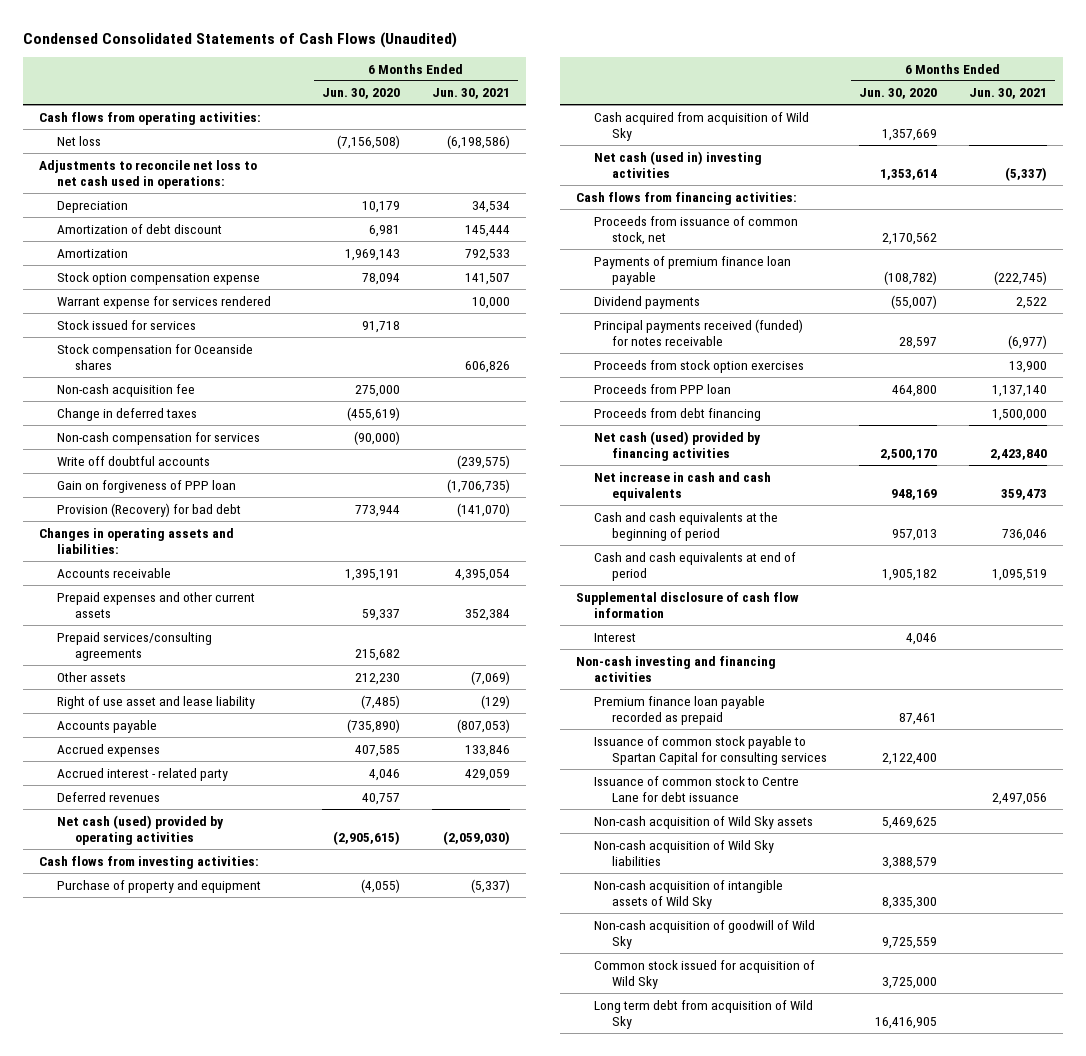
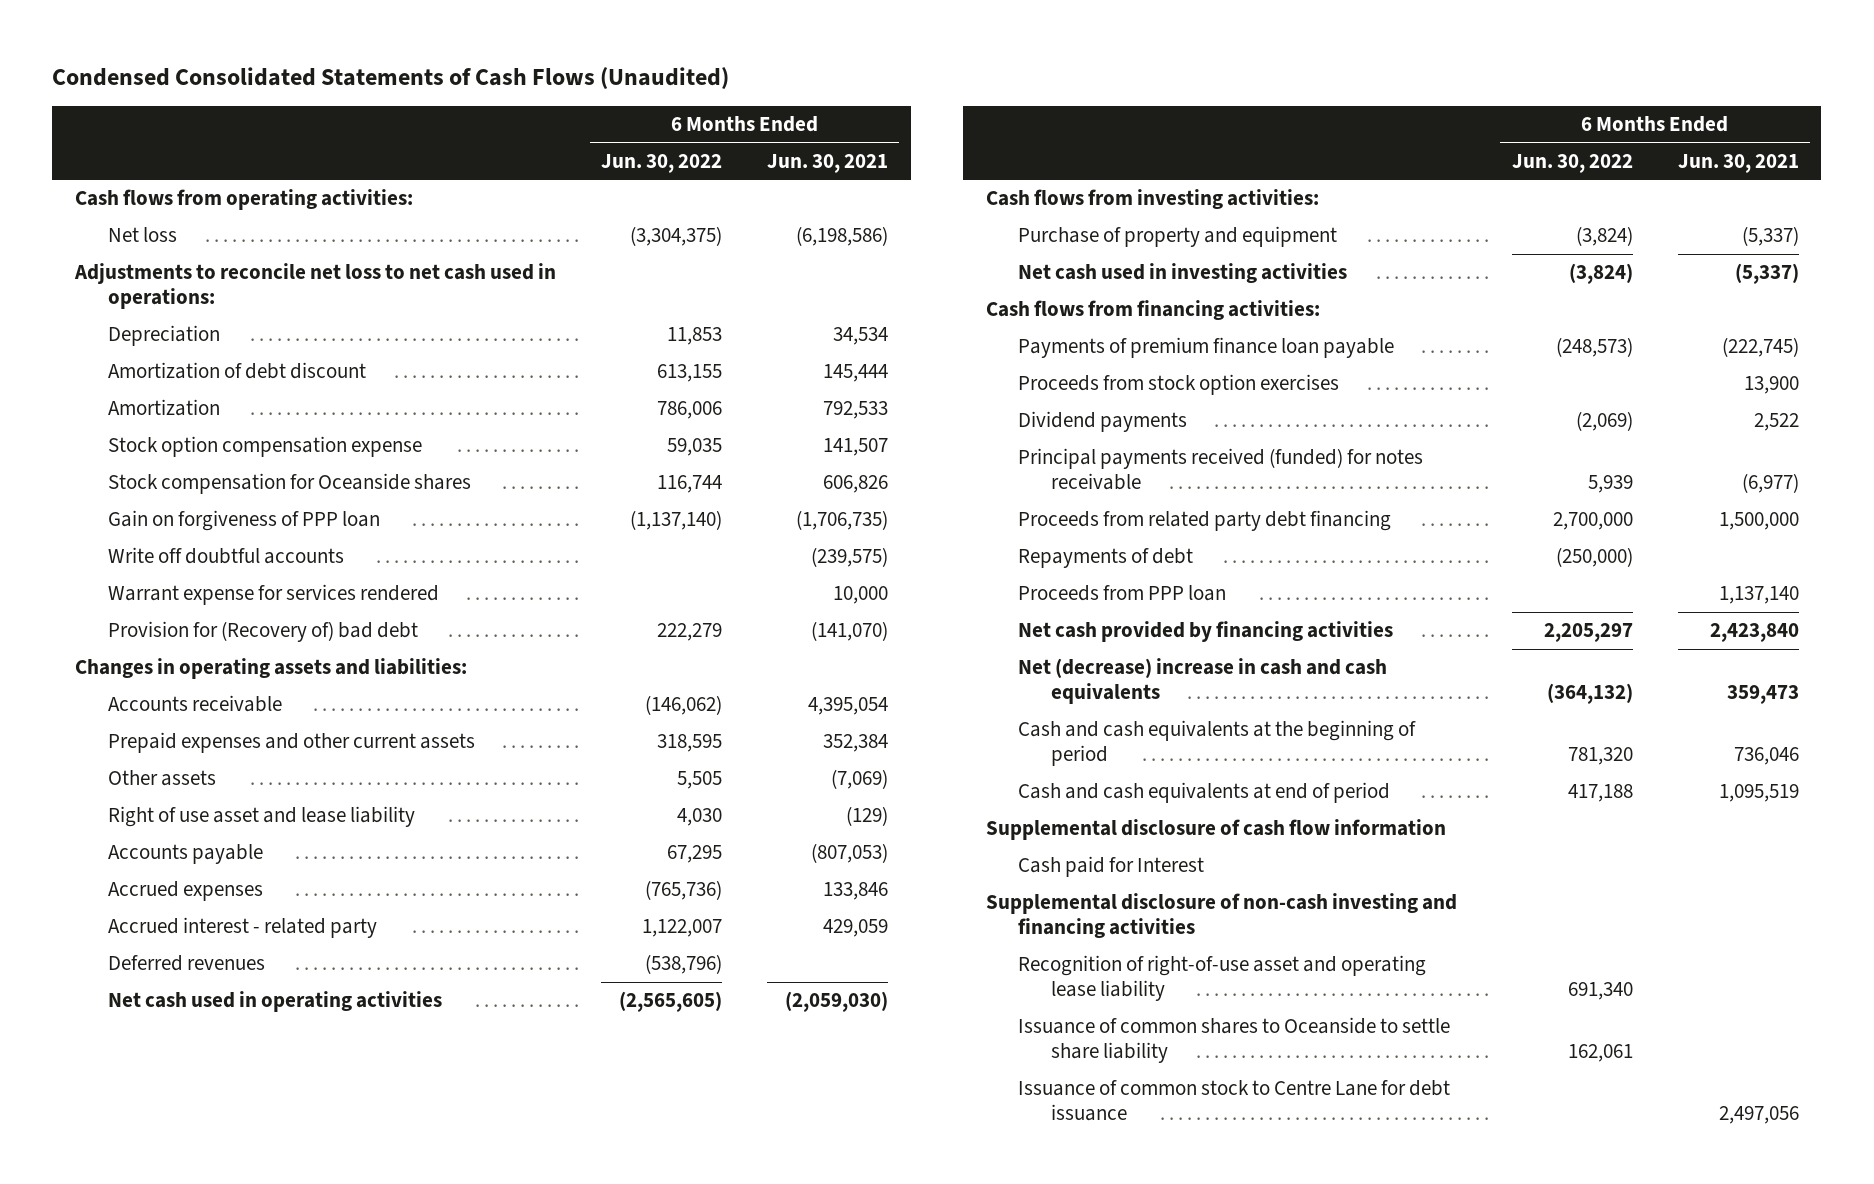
- | 6 Months Ended Jun. 30, 2020 | 6 Months Ended Jun. 30, 2021
+ | 6 Months Ended Jun. 30, 2022 | 6 Months Ended Jun. 30, 2021
- Stock issued for services | 91,718 |
- Non-cash acquisition fee | 275,000 |
- Change in deferred taxes | (455,619) |
- Non-cash compensation for services | (90,000) |
- Provision (Recovery) for bad debt | 773,944 | (141,070)
moved down: Write off doubtful accounts | | (239,575)
moved down: Warrant expense for services rendered | | 10,000
+ Provision for (Recovery of) bad debt | 222,279 | (141,070)
- Prepaid services/consulting agreements | 215,682 |
- Net cash (used) provided by operating activities | (2,905,615) | (2,059,030)
+ Net cash used in operating activities | (2,565,605) | (2,059,030)
- Cash acquired from acquisition of Wild Sky | 1,357,669 |
- Net cash (used in) investing activities | 1,353,614 | (5,337)
+ Net cash used in investing activities | (3,824) | (5,337)
- Proceeds from issuance of common stock, net | 2,170,562 |
moved up: Proceeds from stock option exercises | | 13,900
+ Proceeds from related party debt financing | 2,700,000 | 1,500,000
+ Repayments of debt | (250,000) |
- Proceeds from debt financing | | 1,500,000
- Net cash (used) provided by financing activities | 2,500,170 | 2,423,840
- Net increase in cash and cash equivalents | 948,169 | 359,473
+ Net cash provided by financing activities | 2,205,297 | 2,423,840
+ Net (decrease) increase in cash and cash equivalents | (364,132) | 359,473
- Interest | 4,046 |
- Non-cash investing and financing activities
- Premium finance loan payable recorded as prepaid | 87,461 |
- Issuance of common stock payable to Spartan Capital for consulting services | 2,122,400 |
+ Cash paid for Interest
+ Supplemental disclosure of non-cash investing and financing activities
+ Recognition of right-of-use asset and operating lease liability | 691,340 |
+ Issuance of common shares to Oceanside to settle share liability | 162,061 |
- Non-cash acquisition of Wild Sky assets | 5,469,625 |
- Non-cash acquisition of Wild Sky liabilities | 3,388,579 |
- Non-cash acquisition of intangible assets of Wild Sky | 8,335,300 |
- Non-cash acquisition of goodwill of Wild Sky | 9,725,559 |
- Common stock issued for acquisition of Wild Sky | 3,725,000 |
- Long term debt from acquisition of Wild Sky | 16,416,905 |

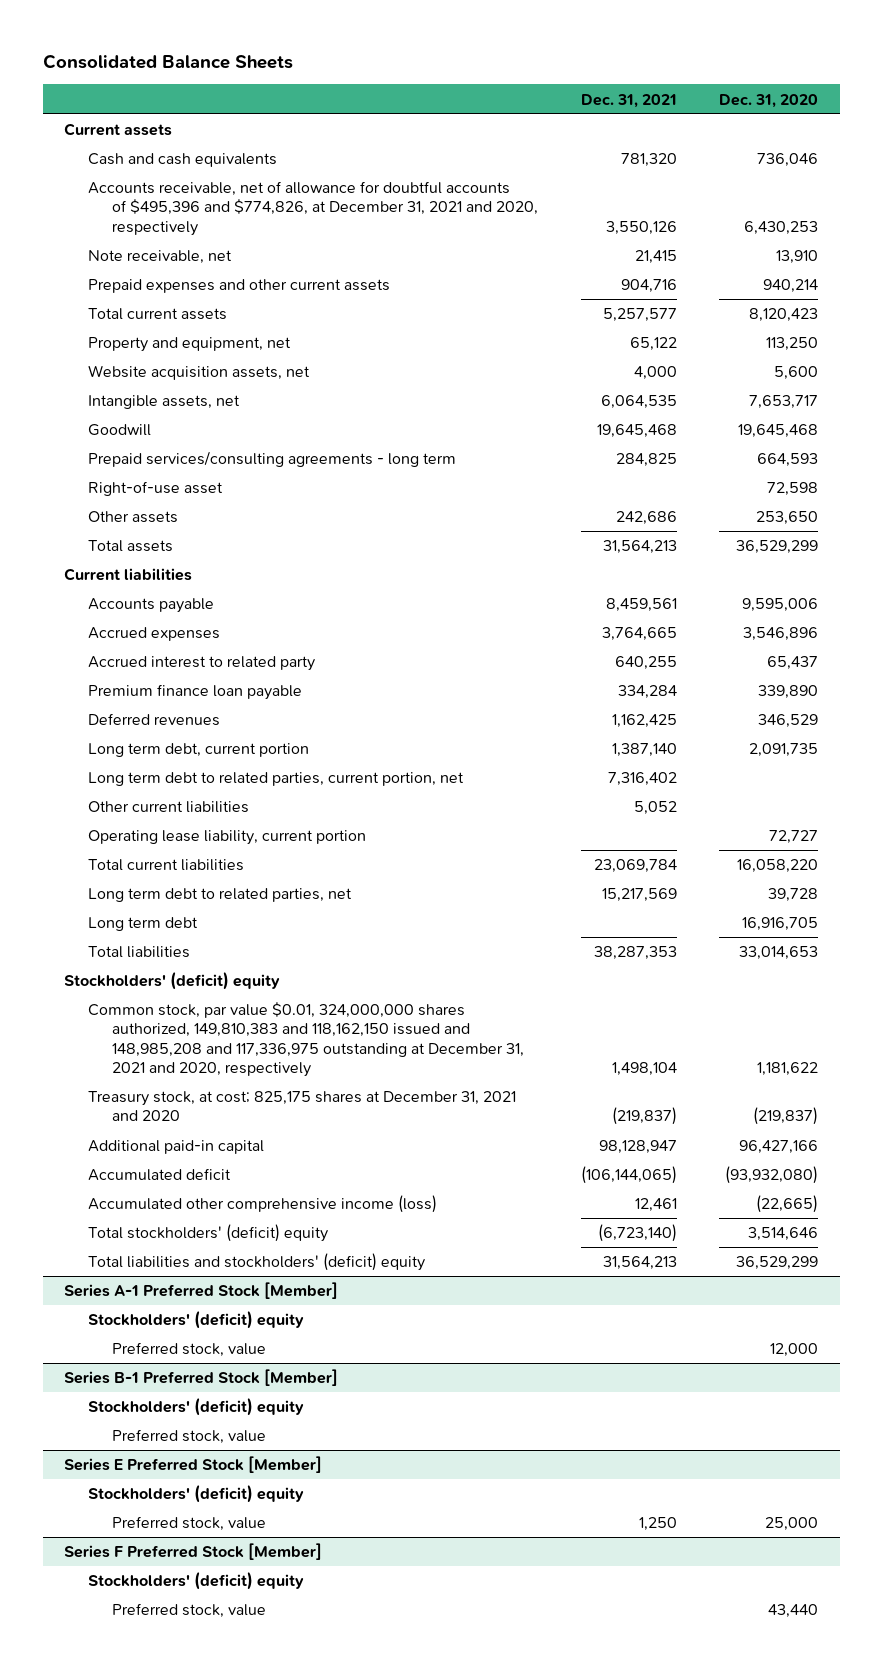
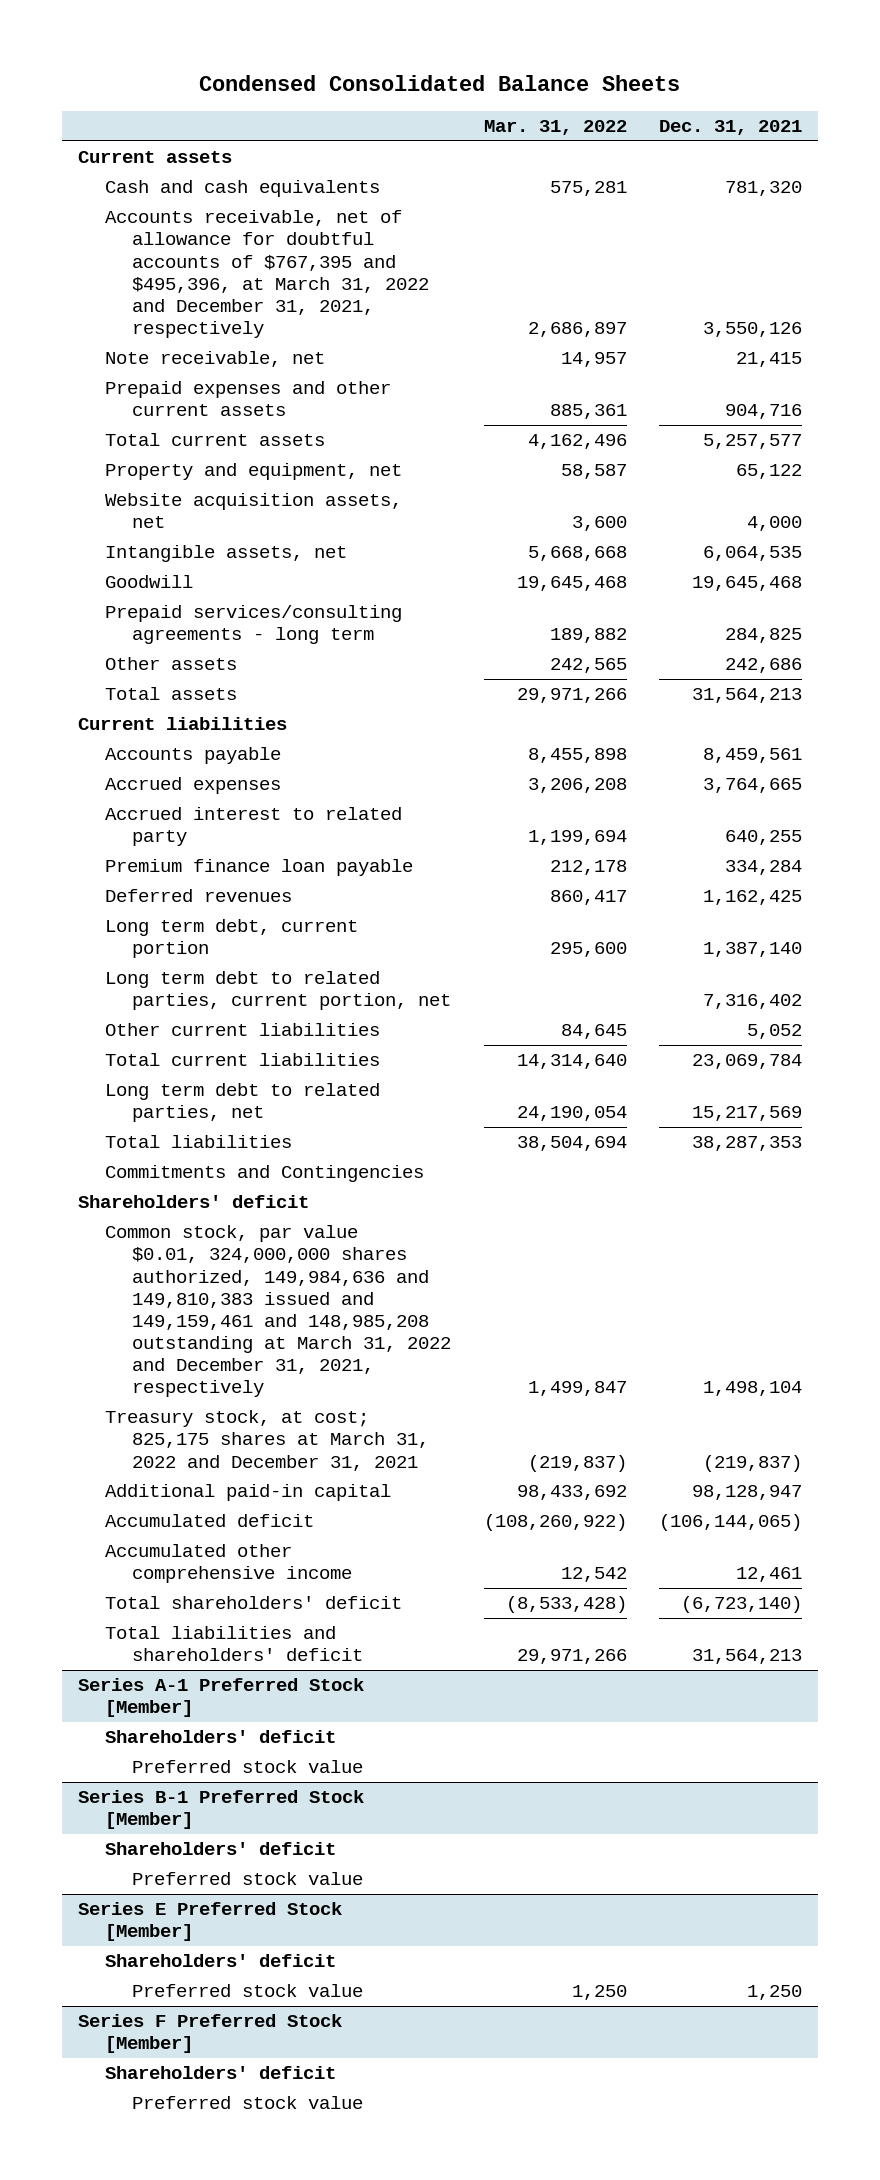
- Consolidated Balance Sheets
+ Condensed Consolidated Balance Sheets
- | Dec. 31, 2021 | Dec. 31, 2020
+ | Mar. 31, 2022 | Dec. 31, 2021
- Accounts receivable, net of allowance for doubtful accounts of $495,396 and $774,826, at December 31, 2021 and 2020, respectively | 3,550,126 | 6,430,253
+ Accounts receivable, net of allowance for doubtful accounts of $767,395 and $495,396, at March 31, 2022 and December 31, 2021, respectively | 2,686,897 | 3,550,126
- Right-of-use asset | | 72,598
- Operating lease liability, current portion | | 72,727
- Long term debt | | 16,916,705
- Stockholders' (deficit) equity
- Common stock, par value $0.01, 324,000,000 shares authorized, 149,810,383 and 118,162,150 issued and 148,985,208 and 117,336,975 outstanding at December 31, 2021 and 2020, respectively | 1,498,104 | 1,181,622
- Treasury stock, at cost; 825,175 shares at December 31, 2021 and 2020 | (219,837) | (219,837)
+ Commitments and Contingencies
+ Shareholders' deficit
+ Common stock, par value $0.01, 324,000,000 shares authorized, 149,984,636 and 149,810,383 issued and 149,159,461 and 148,985,208 outstanding at March 31, 2022 and December 31, 2021, respectively | 1,499,847 | 1,498,104
+ Treasury stock, at cost; 825,175 shares at March 31, 2022 and December 31, 2021 | (219,837) | (219,837)
- Accumulated other comprehensive income (loss) | 12,461 | (22,665)
- Total stockholders' (deficit) equity | (6,723,140) | 3,514,646
- Total liabilities and stockholders' (deficit) equity | 31,564,213 | 36,529,299
+ Accumulated other comprehensive income | 12,542 | 12,461
+ Total shareholders' deficit | (8,533,428) | (6,723,140)
+ Total liabilities and shareholders' deficit | 29,971,266 | 31,564,213
@ Series A-1 Preferred Stock [Member]
- Stockholders' (deficit) equity
- Preferred stock, value | | 12,000
+ Shareholders' deficit
+ Preferred stock value
@ Series B-1 Preferred Stock [Member]
- Stockholders' (deficit) equity
- Preferred stock, value
+ Shareholders' deficit
+ Preferred stock value
@ Series E Preferred Stock [Member]
- Stockholders' (deficit) equity
- Preferred stock, value | 1,250 | 25,000
+ Shareholders' deficit
+ Preferred stock value | 1,250 | 1,250
@ Series F Preferred Stock [Member]
- Stockholders' (deficit) equity
- Preferred stock, value | | 43,440
+ Shareholders' deficit
+ Preferred stock value

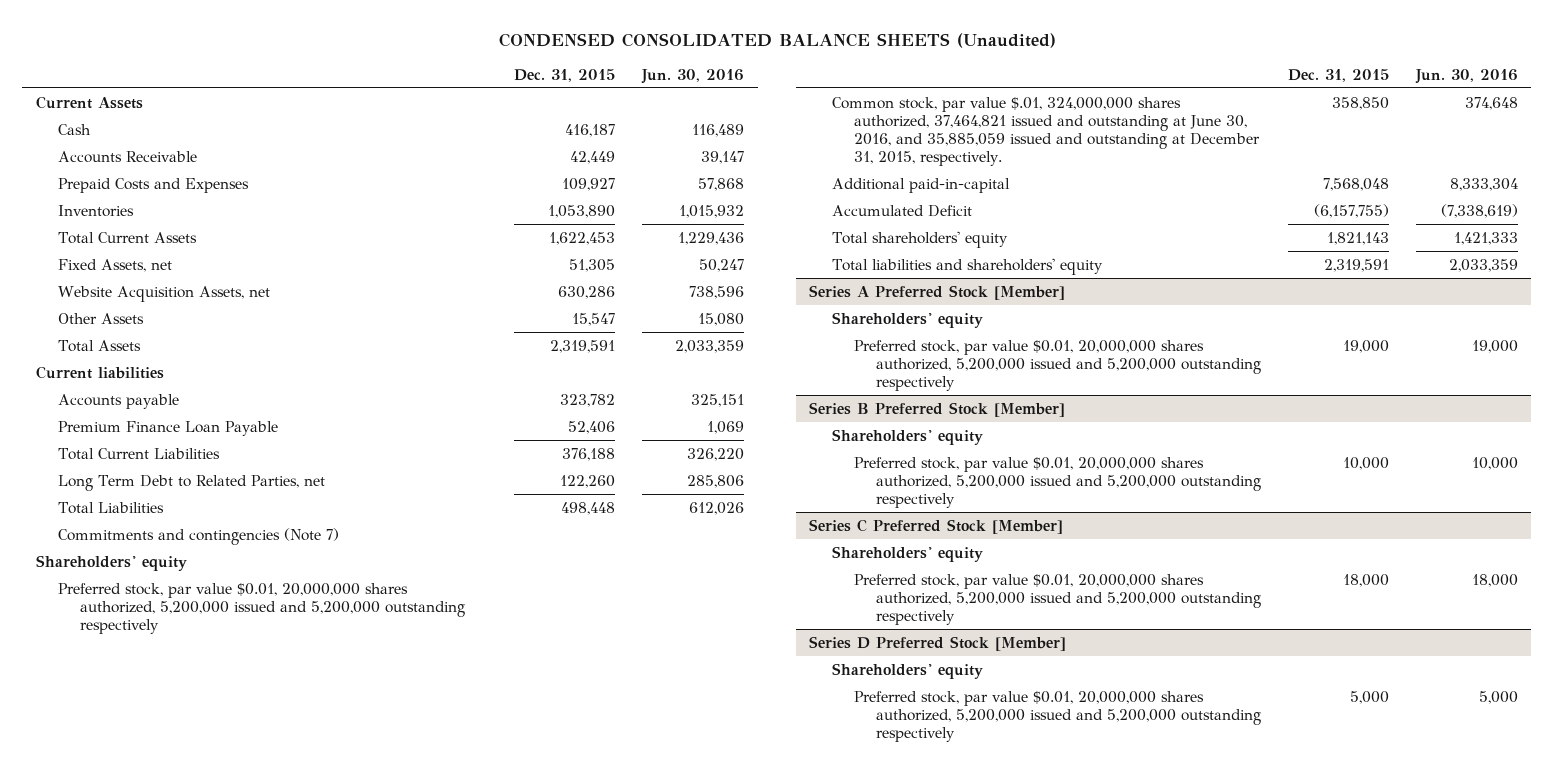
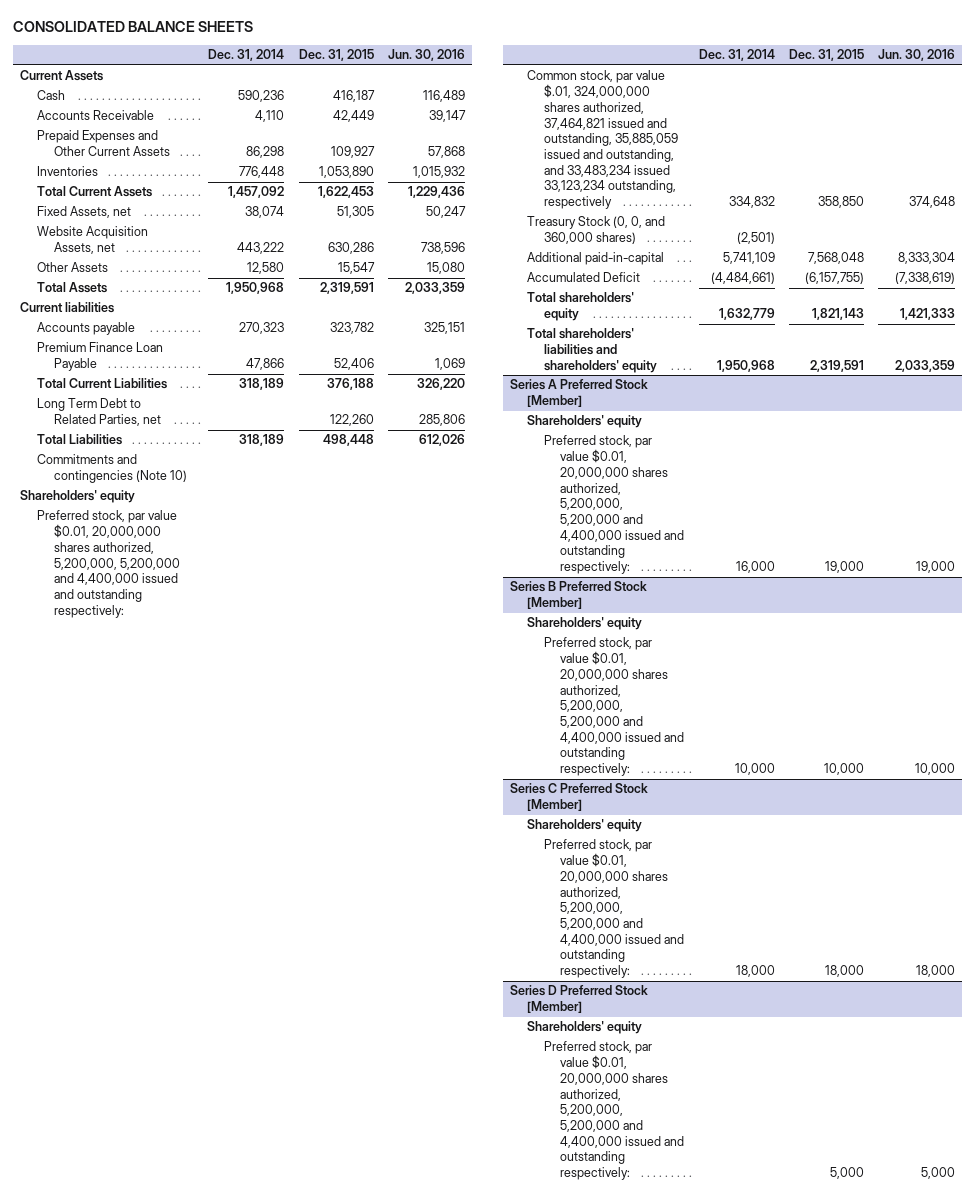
- CONDENSED CONSOLIDATED BALANCE SHEETS (Unaudited)
+ CONSOLIDATED BALANCE SHEETS
- | Dec. 31, 2015 | Jun. 30, 2016
+ | Dec. 31, 2014 | Dec. 31, 2015 | Jun. 30, 2016
- Prepaid Costs and Expenses | 109,927 | 57,868
+ Prepaid Expenses and Other Current Assets | 86,298 | 109,927 | 57,868
- Commitments and contingencies (Note 7)
+ Commitments and contingencies (Note 10)
- Preferred stock, par value $0.01, 20,000,000 shares authorized, 5,200,000 issued and 5,200,000 outstanding respectively
- Common stock, par value $.01, 324,000,000 shares authorized, 37,464,821 issued and outstanding at June 30, 2016, and 35,885,059 issued and outstanding at December 31, 2015, respectively. | 358,850 | 374,648
+ Preferred stock, par value $0.01, 20,000,000 shares authorized, 5,200,000, 5,200,000 and 4,400,000 issued and outstanding respectively:
+ Common stock, par value $.01, 324,000,000 shares authorized, 37,464,821 issued and outstanding, 35,885,059 issued and outstanding, and 33,483,234 issued 33,123,234 outstanding, respectively | 334,832 | 358,850 | 374,648
+ Treasury Stock (0, 0, and 360,000 shares) | (2,501) | |
- Total liabilities and shareholders' equity | 2,319,591 | 2,033,359
+ Total shareholders' liabilities and shareholders' equity | 1,950,968 | 2,319,591 | 2,033,359
@ Series A Preferred Stock [Member]
- Preferred stock, par value $0.01, 20,000,000 shares authorized, 5,200,000 issued and 5,200,000 outstanding respectively | 19,000 | 19,000
+ Preferred stock, par value $0.01, 20,000,000 shares authorized, 5,200,000, 5,200,000 and 4,400,000 issued and outstanding respectively: | 16,000 | 19,000 | 19,000
@ Series B Preferred Stock [Member]
- Preferred stock, par value $0.01, 20,000,000 shares authorized, 5,200,000 issued and 5,200,000 outstanding respectively | 10,000 | 10,000
+ Preferred stock, par value $0.01, 20,000,000 shares authorized, 5,200,000, 5,200,000 and 4,400,000 issued and outstanding respectively: | 10,000 | 10,000 | 10,000
@ Series C Preferred Stock [Member]
- Preferred stock, par value $0.01, 20,000,000 shares authorized, 5,200,000 issued and 5,200,000 outstanding respectively | 18,000 | 18,000
+ Preferred stock, par value $0.01, 20,000,000 shares authorized, 5,200,000, 5,200,000 and 4,400,000 issued and outstanding respectively: | 18,000 | 18,000 | 18,000
@ Series D Preferred Stock [Member]
- Preferred stock, par value $0.01, 20,000,000 shares authorized, 5,200,000 issued and 5,200,000 outstanding respectively | 5,000 | 5,000
+ Preferred stock, par value $0.01, 20,000,000 shares authorized, 5,200,000, 5,200,000 and 4,400,000 issued and outstanding respectively: | | 5,000 | 5,000

